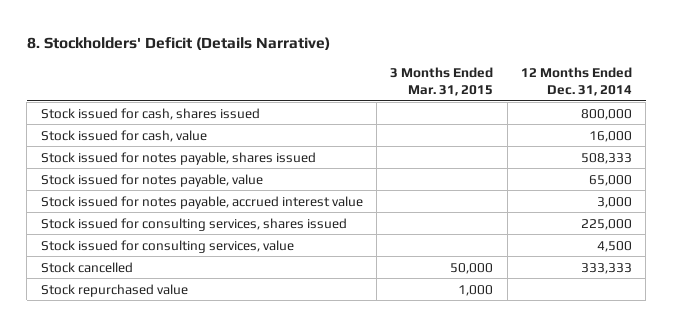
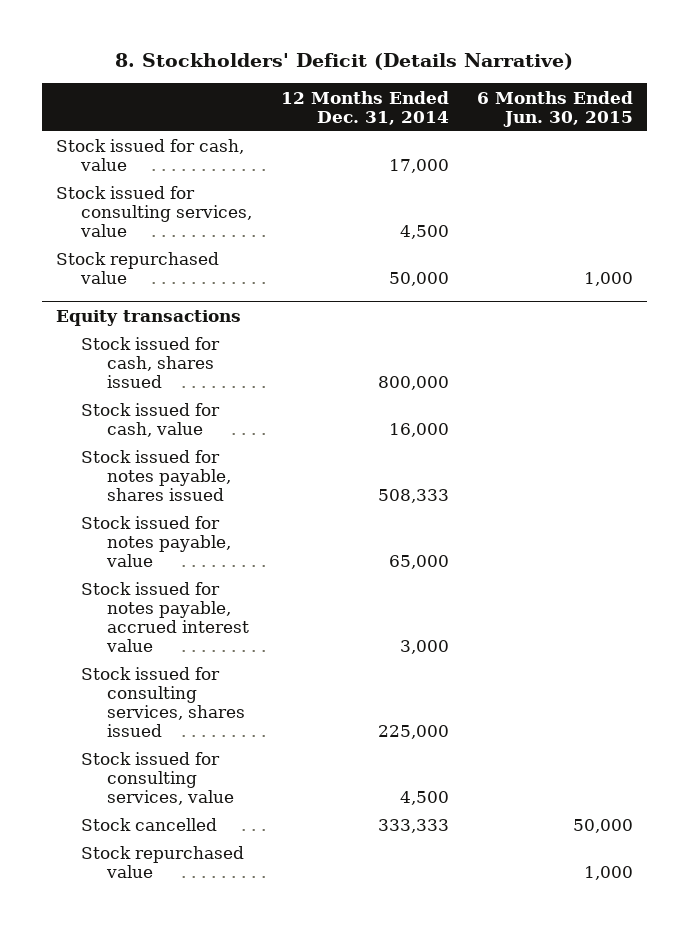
- | 3 Months Ended Mar. 31, 2015 | 12 Months Ended Dec. 31, 2014
+ | 12 Months Ended Dec. 31, 2014 | 6 Months Ended Jun. 30, 2015
+ Stock issued for cash, value | 17,000 |
+ Stock issued for consulting services, value | 4,500 |
+ Stock repurchased value | 50,000 | 1,000
+ Equity transactions

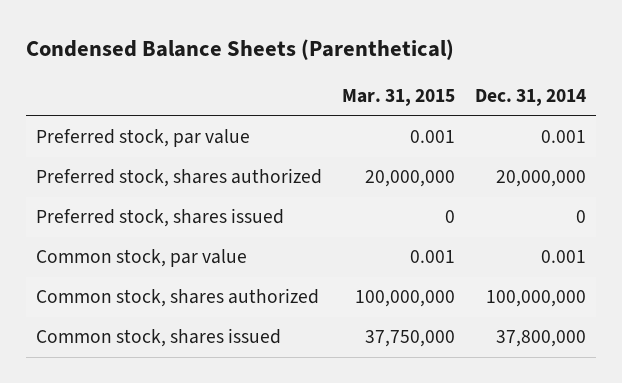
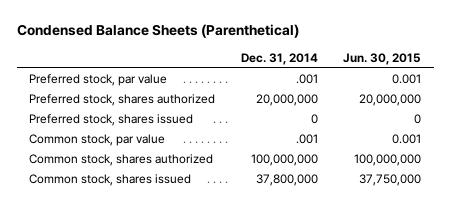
- | Mar. 31, 2015 | Dec. 31, 2014
+ | Dec. 31, 2014 | Jun. 30, 2015
- Preferred stock, par value | 0.001 | 0.001
+ Preferred stock, par value | .001 | 0.001
- Common stock, par value | 0.001 | 0.001
+ Common stock, par value | .001 | 0.001

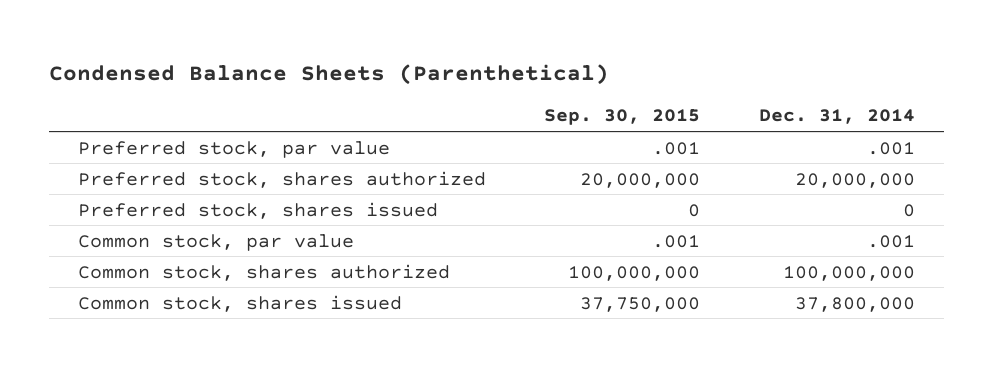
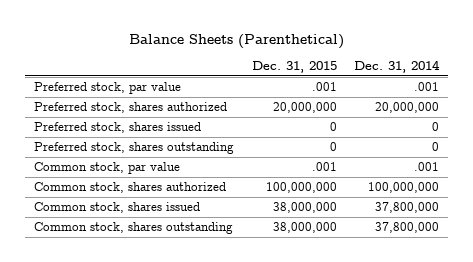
- Condensed Balance Sheets (Parenthetical)
+ Balance Sheets (Parenthetical)
- | Sep. 30, 2015 | Dec. 31, 2014
+ | Dec. 31, 2015 | Dec. 31, 2014
+ Preferred stock, shares outstanding | 0 | 0
+ Common stock, shares outstanding | 38,000,000 | 37,800,000

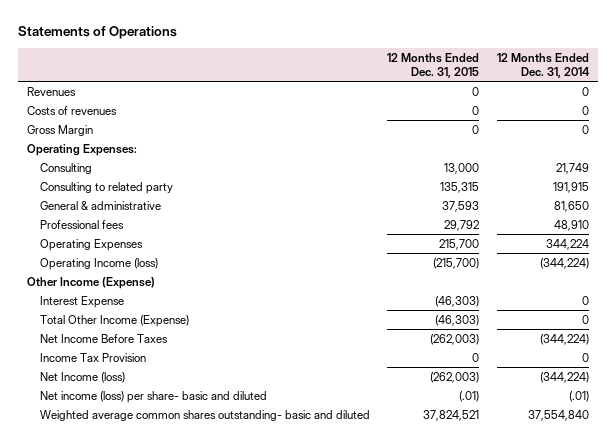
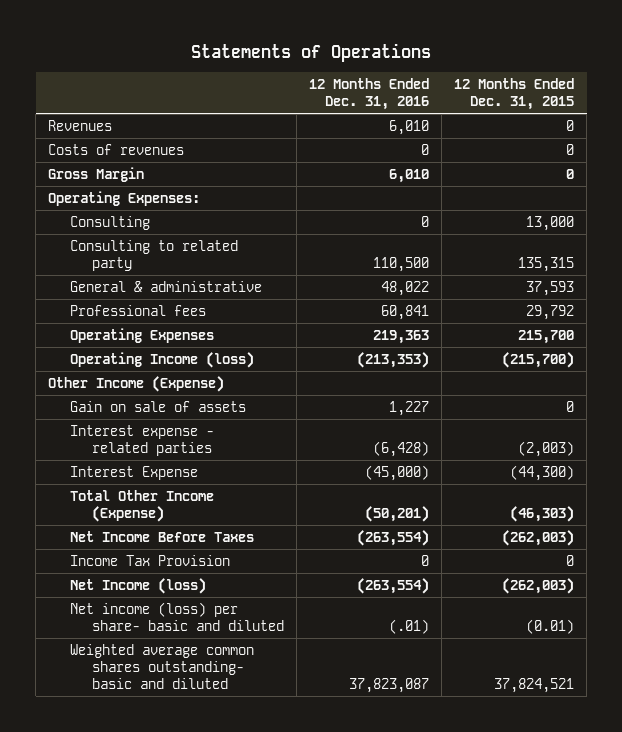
- | 12 Months Ended Dec. 31, 2015 | 12 Months Ended Dec. 31, 2014
+ | 12 Months Ended Dec. 31, 2016 | 12 Months Ended Dec. 31, 2015
- Interest Expense | (46,303) | 0
+ Gain on sale of assets | 1,227 | 0
+ Interest expense - related parties | (6,428) | (2,003)
+ Interest Expense | (45,000) | (44,300)
- Net income (loss) per share- basic and diluted | (.01) | (.01)
+ Net income (loss) per share- basic and diluted | (.01) | (0.01)

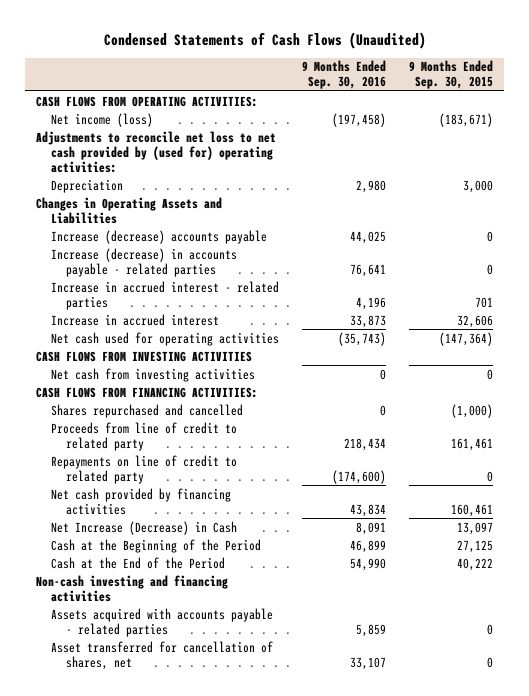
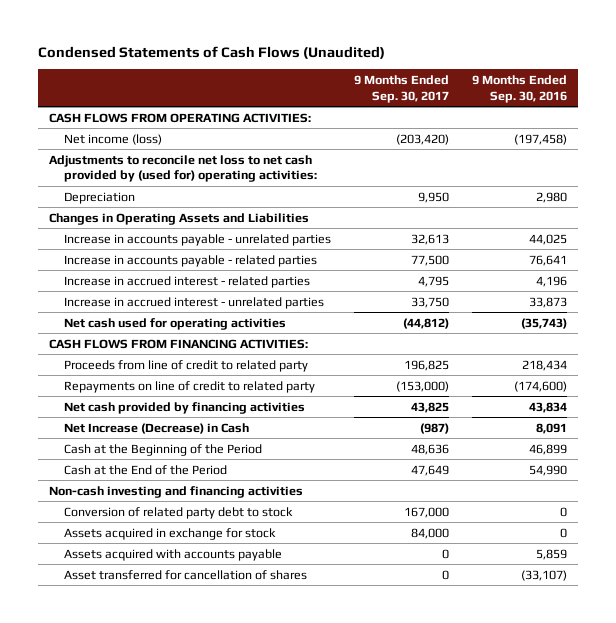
- | 9 Months Ended Sep. 30, 2016 | 9 Months Ended Sep. 30, 2015
+ | 9 Months Ended Sep. 30, 2017 | 9 Months Ended Sep. 30, 2016
- Increase (decrease) accounts payable | 44,025 | 0
- Increase (decrease) in accounts payable - related parties | 76,641 | 0
+ Increase in accounts payable - unrelated parties | 32,613 | 44,025
+ Increase in accounts payable - related parties | 77,500 | 76,641
- Increase in accrued interest | 33,873 | 32,606
+ Increase in accrued interest - unrelated parties | 33,750 | 33,873
- CASH FLOWS FROM INVESTING ACTIVITIES
- Net cash from investing activities | 0 | 0
- Shares repurchased and cancelled | 0 | (1,000)
- Assets acquired with accounts payable - related parties | 5,859 | 0
- Asset transferred for cancellation of shares, net | 33,107 | 0
+ Conversion of related party debt to stock | 167,000 | 0
+ Assets acquired in exchange for stock | 84,000 | 0
+ Assets acquired with accounts payable | 0 | 5,859
+ Asset transferred for cancellation of shares | 0 | (33,107)

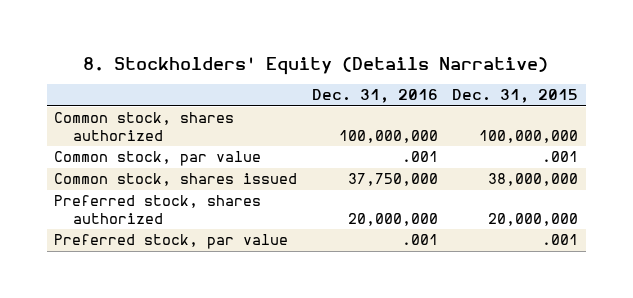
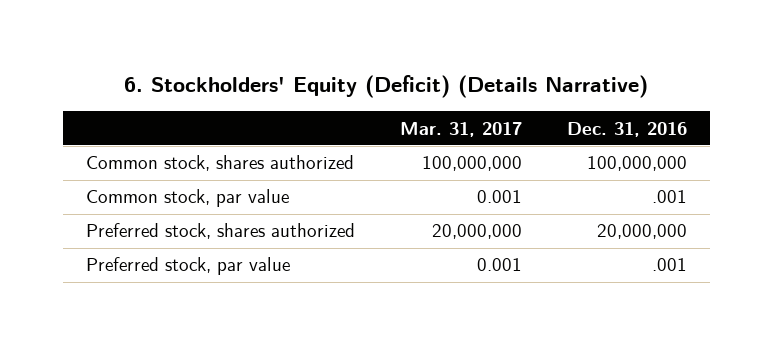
- 8. Stockholders' Equity (Details Narrative)
+ 6. Stockholders' Equity (Deficit) (Details Narrative)
- | Dec. 31, 2016 | Dec. 31, 2015
+ | Mar. 31, 2017 | Dec. 31, 2016
- Common stock, shares issued | 37,750,000 | 38,000,000

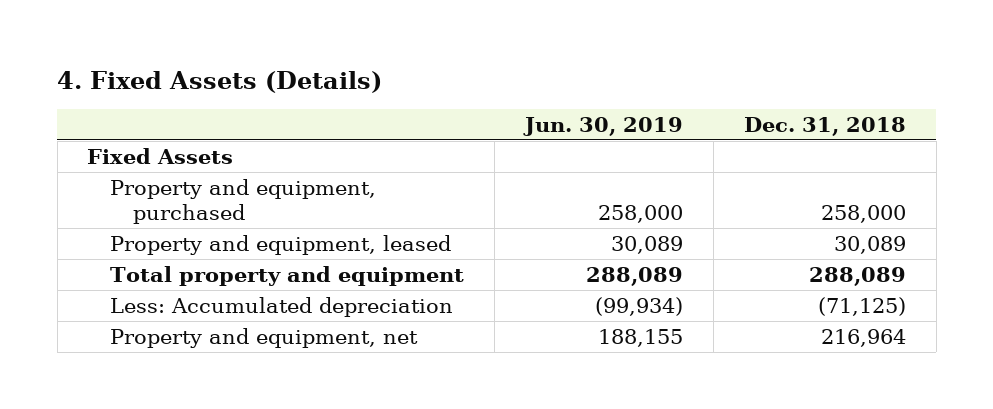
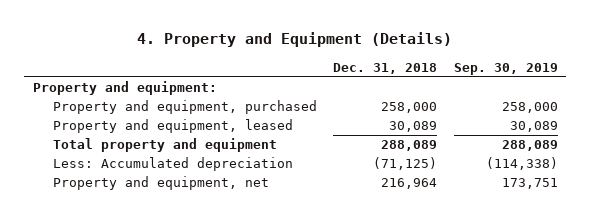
- 4. Fixed Assets (Details)
+ 4. Property and Equipment (Details)
- | Jun. 30, 2019 | Dec. 31, 2018
+ | Dec. 31, 2018 | Sep. 30, 2019
- Fixed Assets
+ Property and equipment:

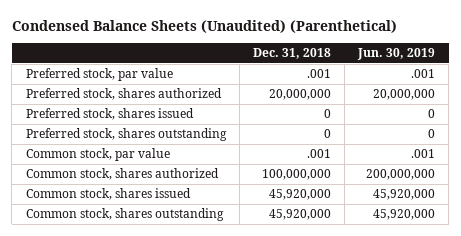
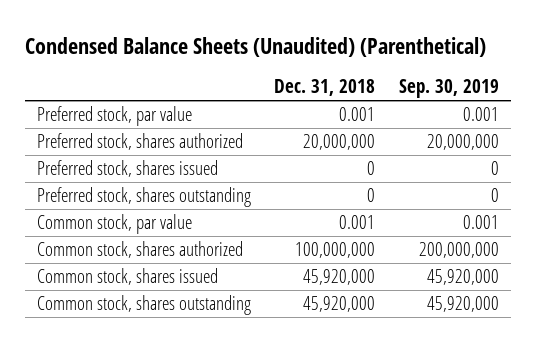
- | Dec. 31, 2018 | Jun. 30, 2019
+ | Dec. 31, 2018 | Sep. 30, 2019
- Preferred stock, par value | .001 | .001
+ Preferred stock, par value | 0.001 | 0.001
- Common stock, par value | .001 | .001
+ Common stock, par value | 0.001 | 0.001

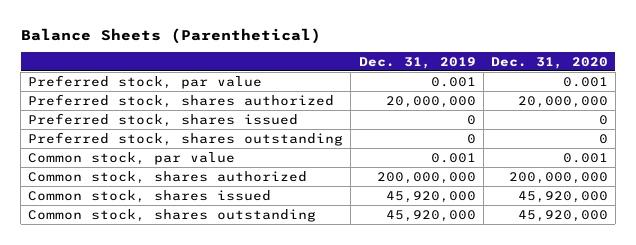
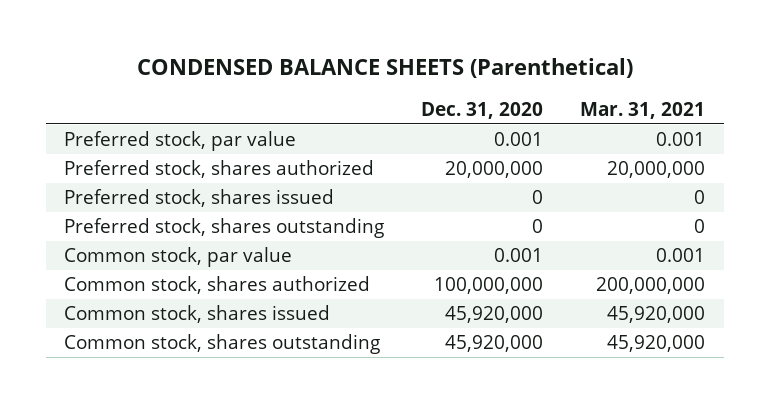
- Balance Sheets (Parenthetical)
+ CONDENSED BALANCE SHEETS (Parenthetical)
- | Dec. 31, 2019 | Dec. 31, 2020
+ | Dec. 31, 2020 | Mar. 31, 2021
- Common stock, shares authorized | 200,000,000 | 200,000,000
+ Common stock, shares authorized | 100,000,000 | 200,000,000

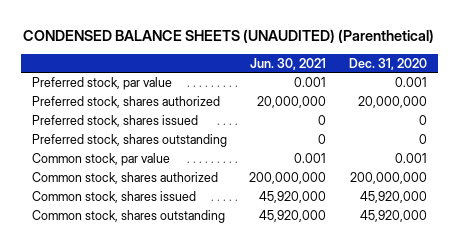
- CONDENSED BALANCE SHEETS (Parenthetical)
+ CONDENSED BALANCE SHEETS (UNAUDITED) (Parenthetical)
- | Dec. 31, 2020 | Mar. 31, 2021
+ | Jun. 30, 2021 | Dec. 31, 2020
- Common stock, shares authorized | 100,000,000 | 200,000,000
+ Common stock, shares authorized | 200,000,000 | 200,000,000

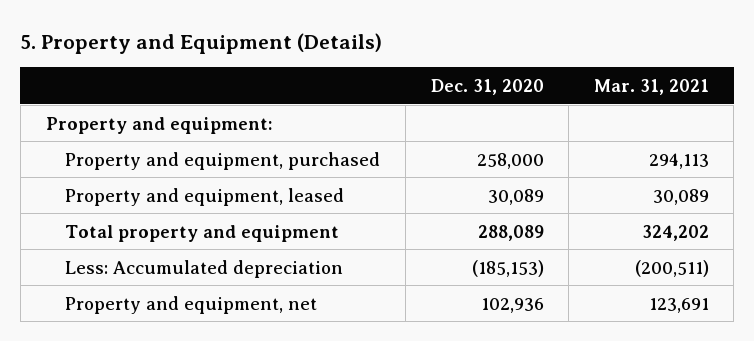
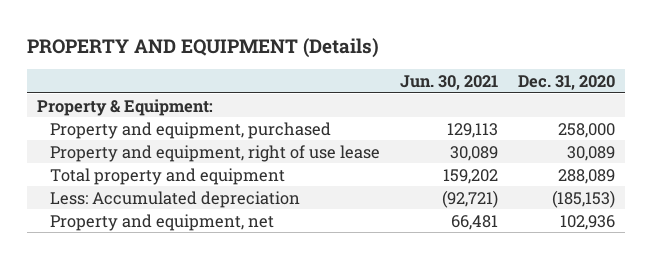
- 5. Property and Equipment (Details)
+ PROPERTY AND EQUIPMENT (Details)
- | Dec. 31, 2020 | Mar. 31, 2021
+ | Jun. 30, 2021 | Dec. 31, 2020
- Property and equipment:
+ Property & Equipment:
- Property and equipment, leased | 30,089 | 30,089
+ Property and equipment, right of use lease | 30,089 | 30,089

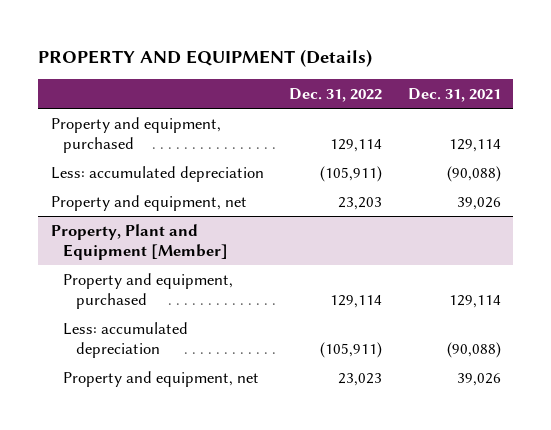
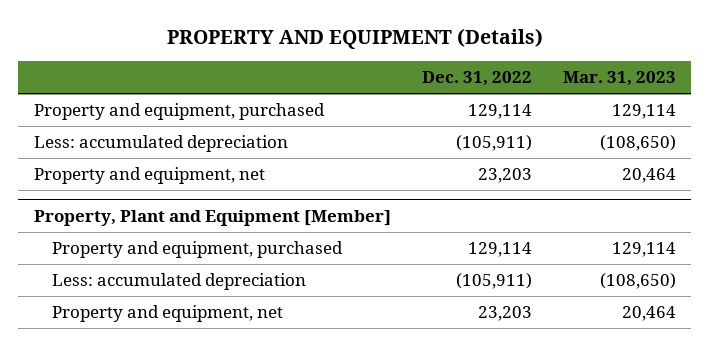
- | Dec. 31, 2022 | Dec. 31, 2021
+ | Dec. 31, 2022 | Mar. 31, 2023
@ Property, Plant and Equipment [Member]
- Property and equipment, net | 23,023 | 39,026
+ Property and equipment, net | 23,203 | 20,464

